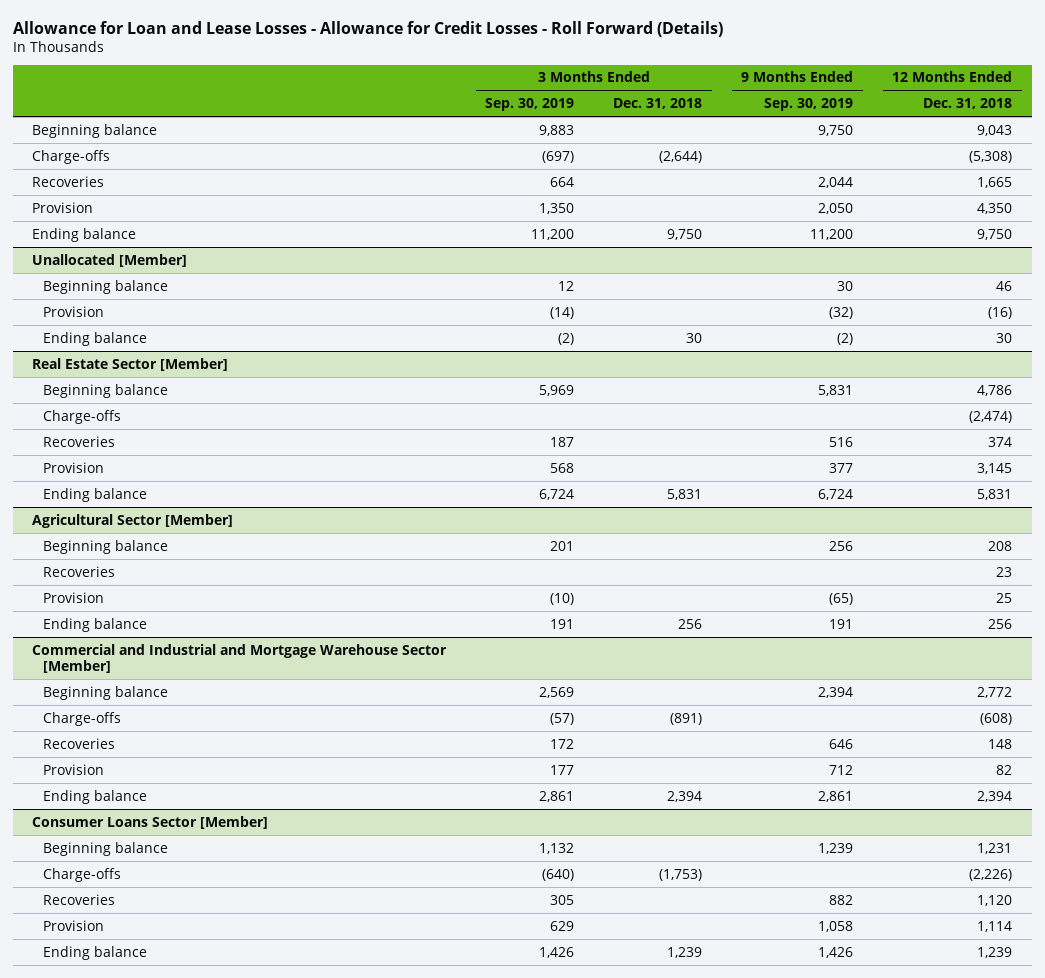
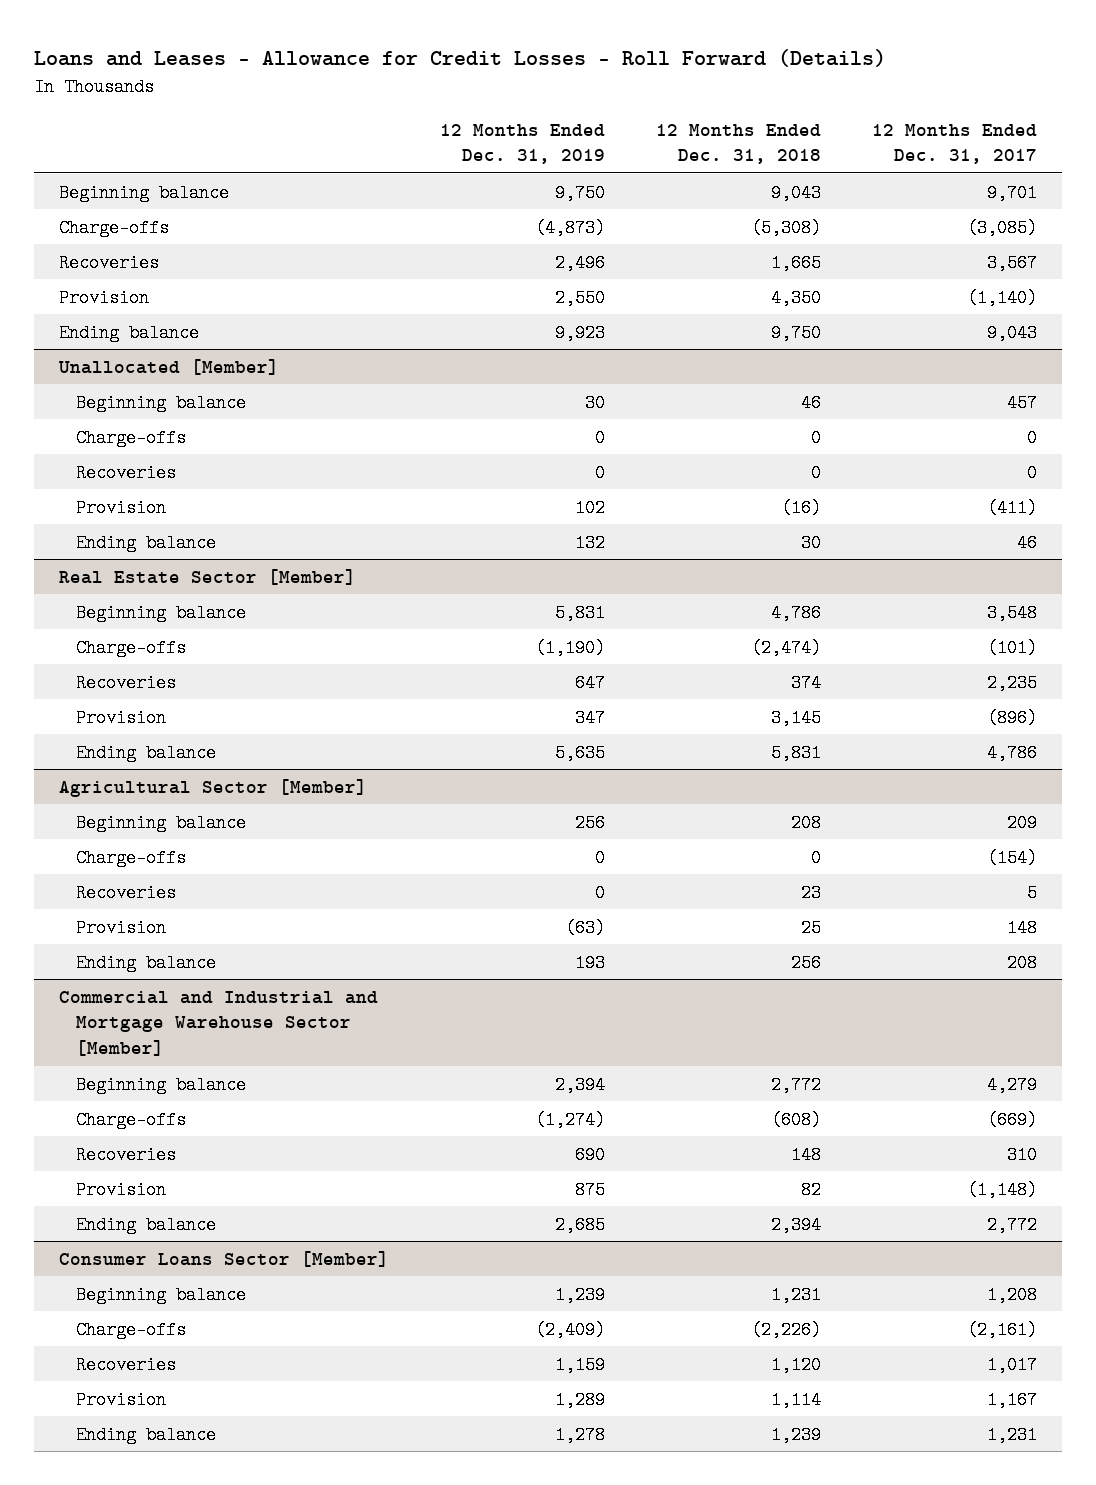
- Allowance for Loan and Lease Losses - Allowance for Credit Losses - Roll Forward (Details)
+ Loans and Leases - Allowance for Credit Losses - Roll Forward (Details)
- | 3 Months Ended Sep. 30, 2019 | 3 Months Ended Dec. 31, 2018 | 9 Months Ended Sep. 30, 2019 | 12 Months Ended Dec. 31, 2018
+ | 12 Months Ended Dec. 31, 2019 | 12 Months Ended Dec. 31, 2018 | 12 Months Ended Dec. 31, 2017
@ Unallocated [Member]
+ Charge-offs | 0 | 0 | 0
+ Recoveries | 0 | 0 | 0
@ Agricultural Sector [Member]
+ Charge-offs | 0 | 0 | (154)

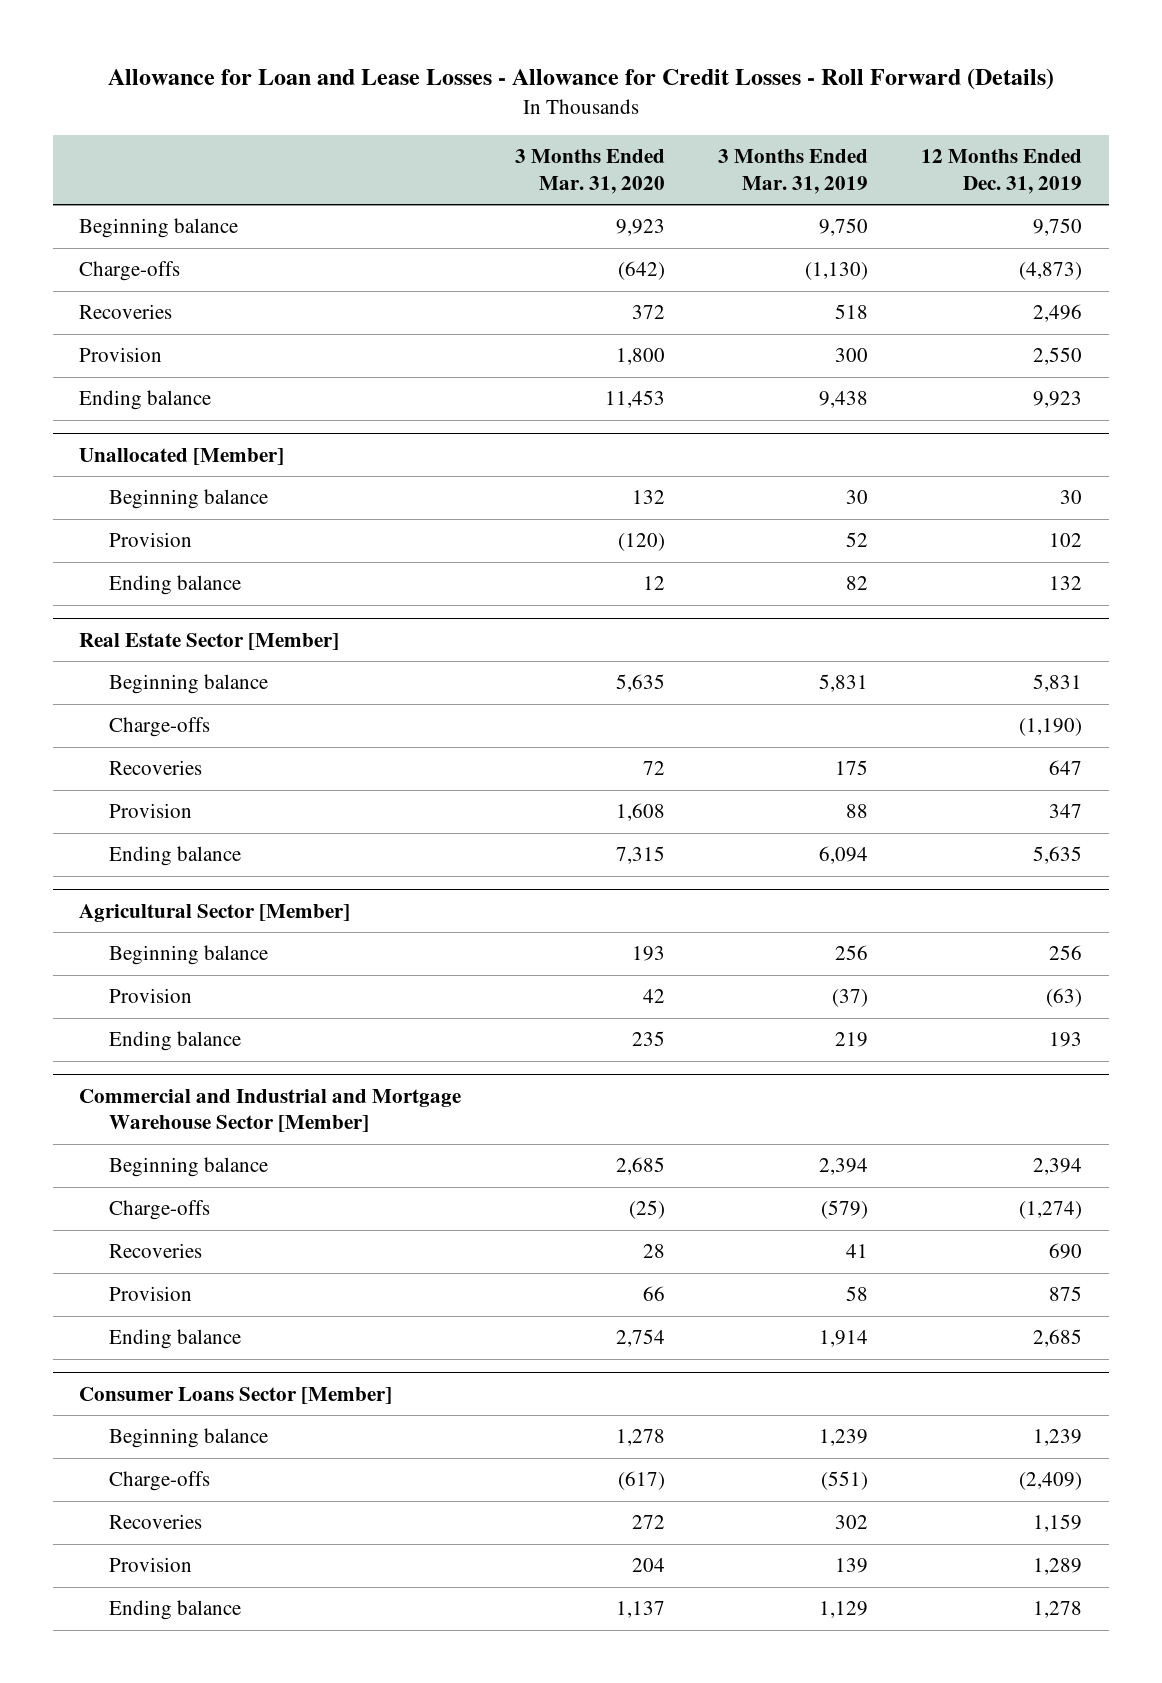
- Loans and Leases - Allowance for Credit Losses - Roll Forward (Details)
+ Allowance for Loan and Lease Losses - Allowance for Credit Losses - Roll Forward (Details)
- | 12 Months Ended Dec. 31, 2019 | 12 Months Ended Dec. 31, 2018 | 12 Months Ended Dec. 31, 2017
+ | 3 Months Ended Mar. 31, 2020 | 3 Months Ended Mar. 31, 2019 | 12 Months Ended Dec. 31, 2019
@ Unallocated [Member]
- Charge-offs | 0 | 0 | 0
- Recoveries | 0 | 0 | 0
@ Agricultural Sector [Member]
- Charge-offs | 0 | 0 | (154)
- Recoveries | 0 | 23 | 5

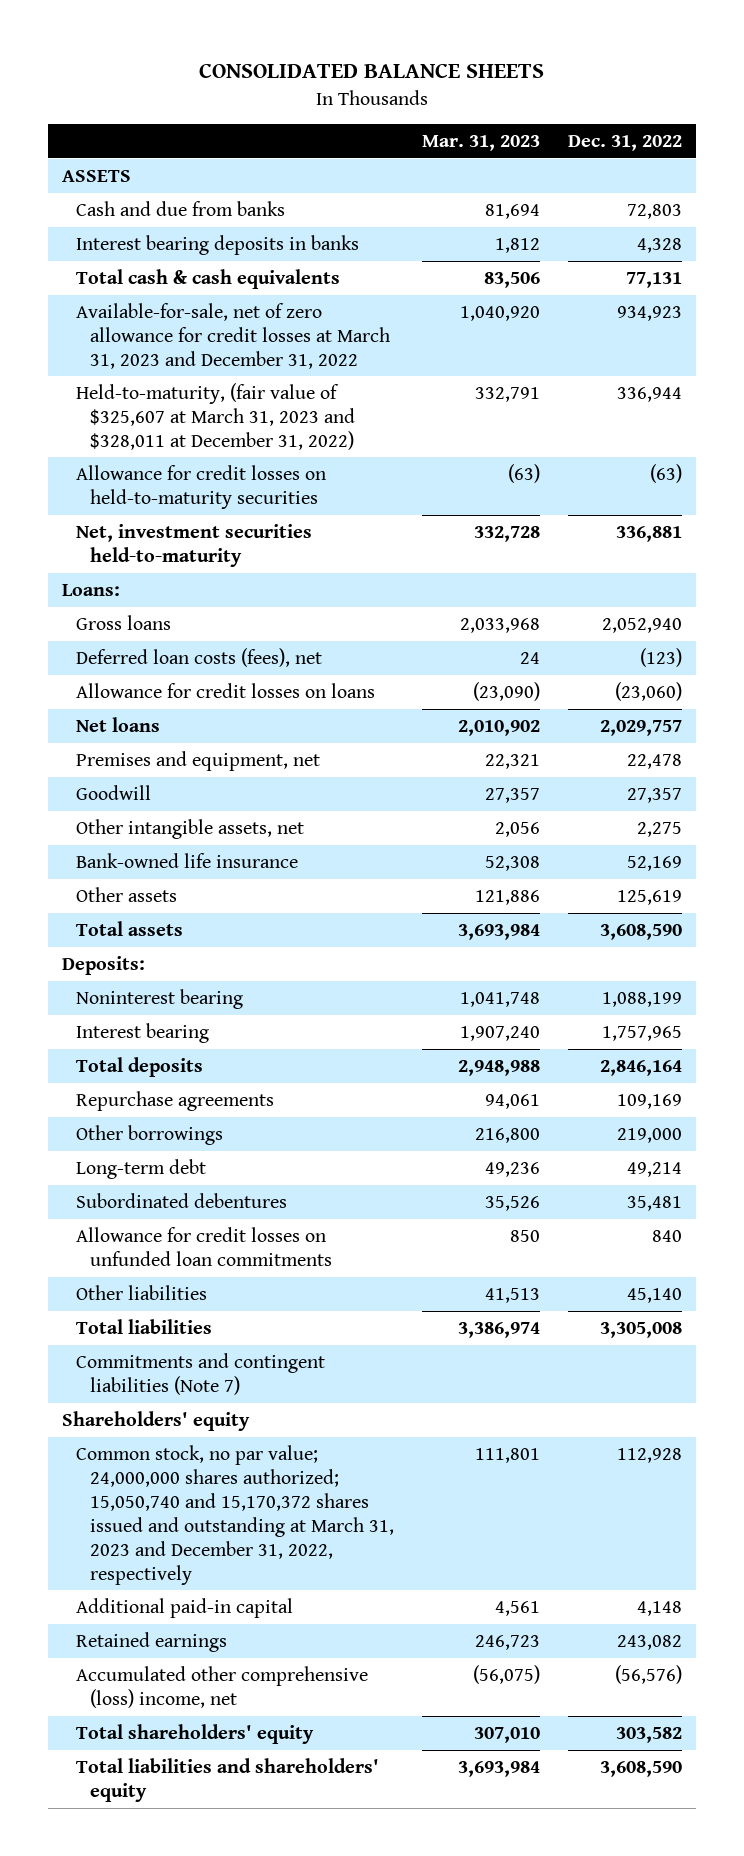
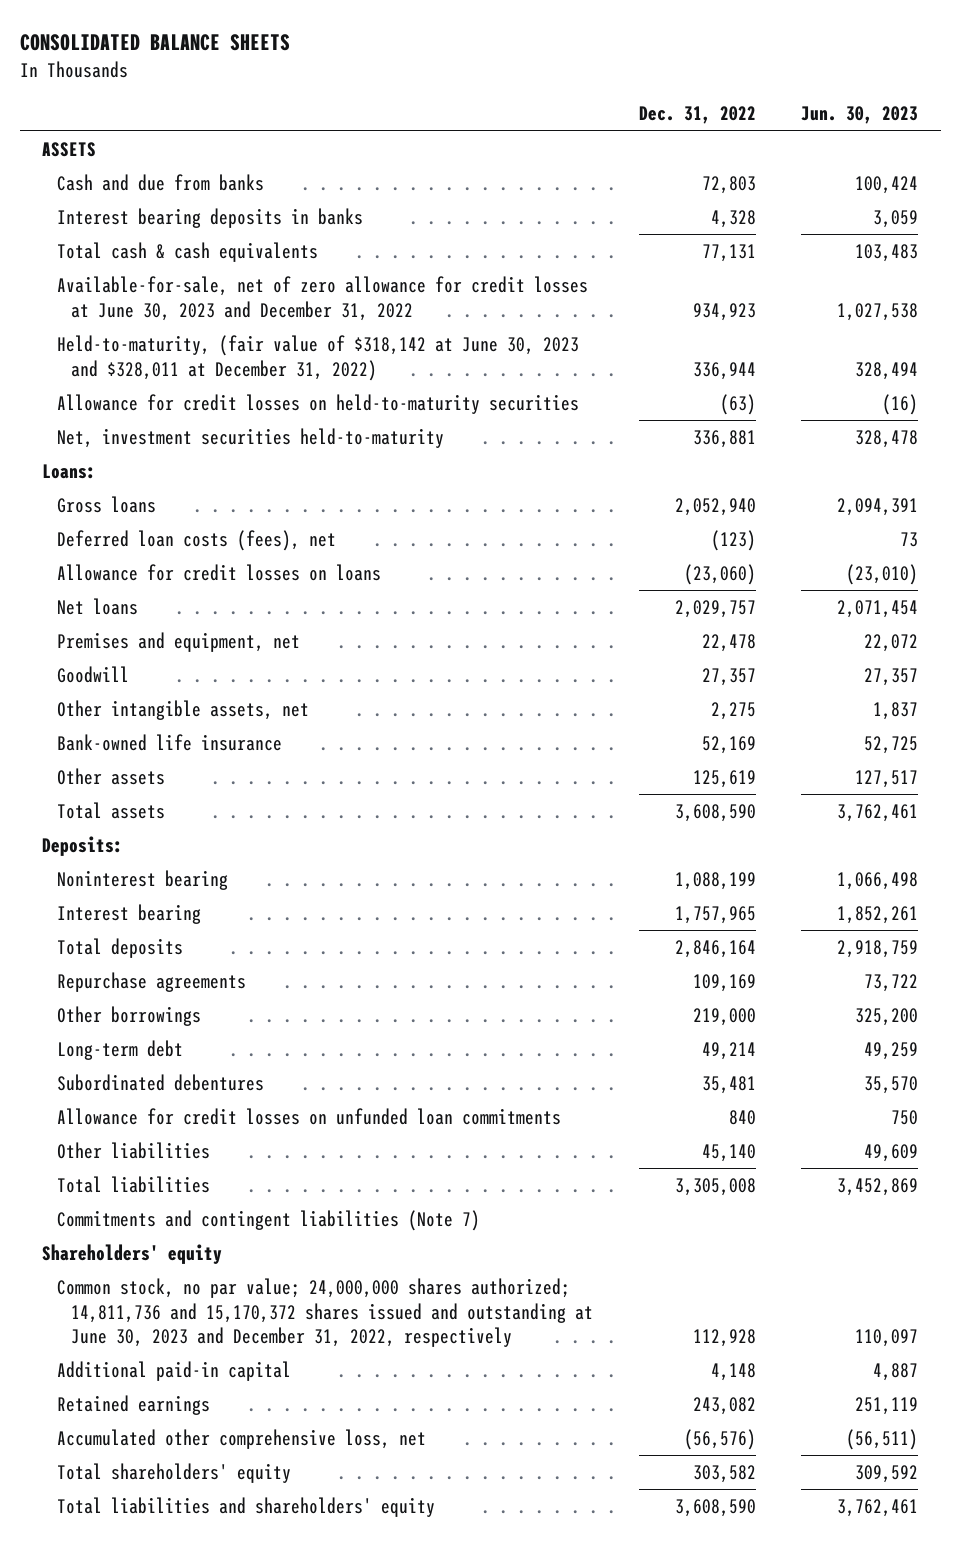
- | Mar. 31, 2023 | Dec. 31, 2022
+ | Dec. 31, 2022 | Jun. 30, 2023
- Available-for-sale, net of zero allowance for credit losses at March 31, 2023 and December 31, 2022 | 1,040,920 | 934,923
- Held-to-maturity, (fair value of $325,607 at March 31, 2023 and $328,011 at December 31, 2022) | 332,791 | 336,944
+ Available-for-sale, net of zero allowance for credit losses at June 30, 2023 and December 31, 2022 | 934,923 | 1,027,538
+ Held-to-maturity, (fair value of $318,142 at June 30, 2023 and $328,011 at December 31, 2022) | 336,944 | 328,494
- Common stock, no par value; 24,000,000 shares authorized; 15,050,740 and 15,170,372 shares issued and outstanding at March 31, 2023 and December 31, 2022, respectively | 111,801 | 112,928
+ Common stock, no par value; 24,000,000 shares authorized; 14,811,736 and 15,170,372 shares issued and outstanding at June 30, 2023 and December 31, 2022, respectively | 112,928 | 110,097
- Accumulated other comprehensive (loss) income, net | (56,075) | (56,576)
+ Accumulated other comprehensive loss, net | (56,576) | (56,511)

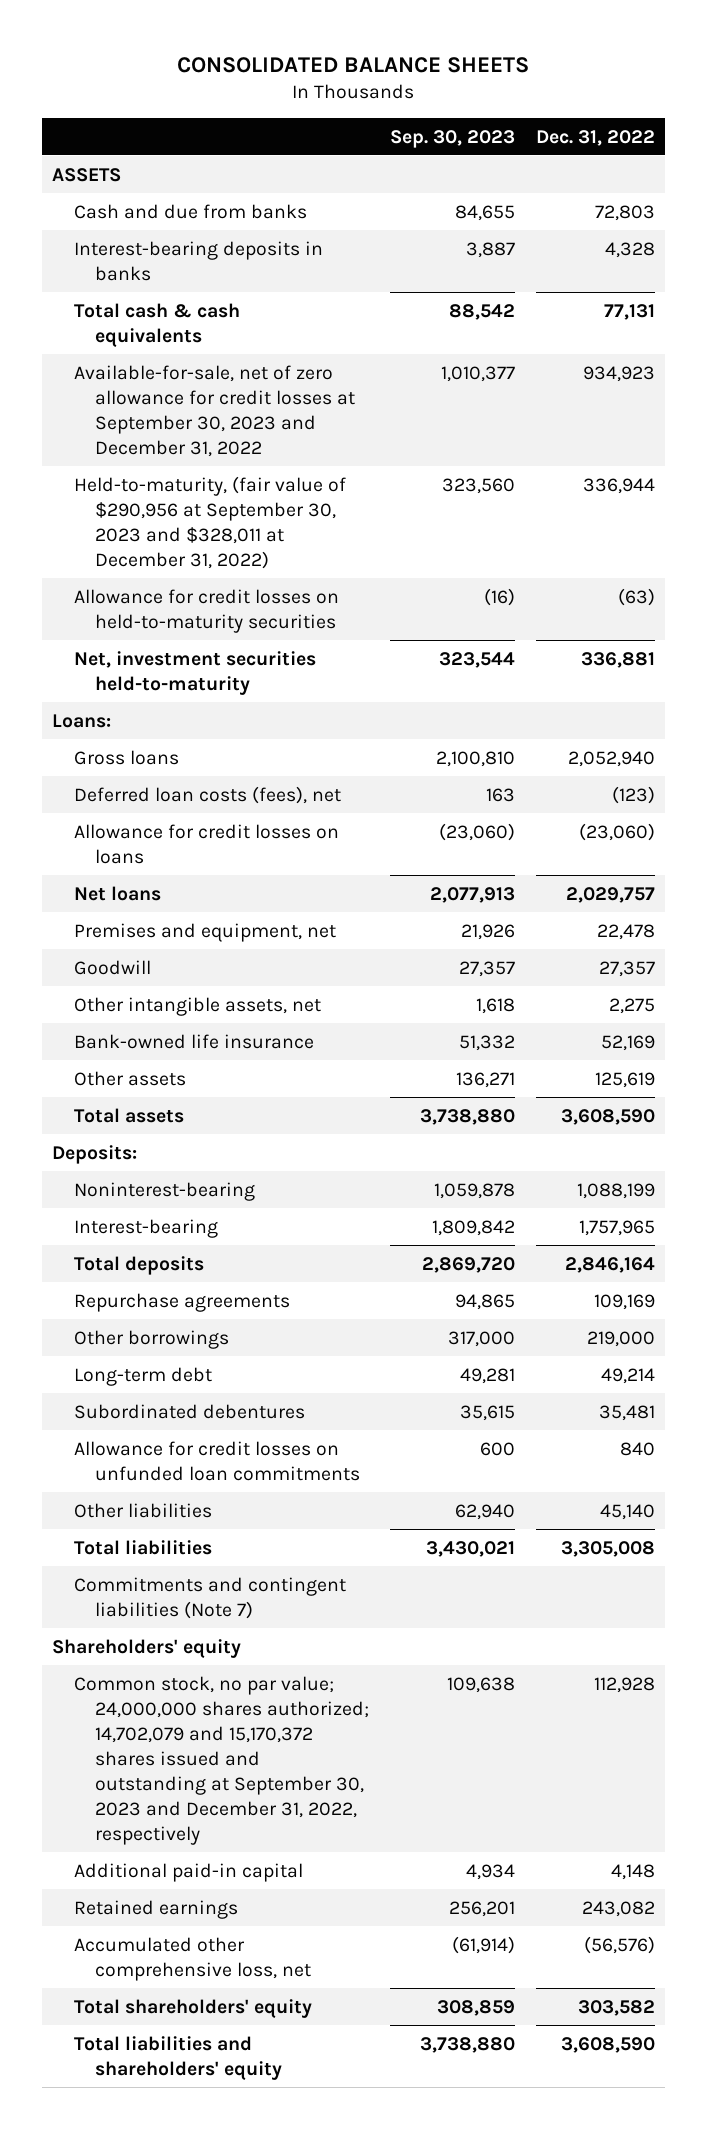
- | Dec. 31, 2022 | Jun. 30, 2023
+ | Sep. 30, 2023 | Dec. 31, 2022
- Interest bearing deposits in banks | 4,328 | 3,059
+ Interest-bearing deposits in banks | 3,887 | 4,328
- Available-for-sale, net of zero allowance for credit losses at June 30, 2023 and December 31, 2022 | 934,923 | 1,027,538
- Held-to-maturity, (fair value of $318,142 at June 30, 2023 and $328,011 at December 31, 2022) | 336,944 | 328,494
+ Available-for-sale, net of zero allowance for credit losses at September 30, 2023 and December 31, 2022 | 1,010,377 | 934,923
+ Held-to-maturity, (fair value of $290,956 at September 30, 2023 and $328,011 at December 31, 2022) | 323,560 | 336,944
- Noninterest bearing | 1,088,199 | 1,066,498
- Interest bearing | 1,757,965 | 1,852,261
+ Noninterest-bearing | 1,059,878 | 1,088,199
+ Interest-bearing | 1,809,842 | 1,757,965
- Common stock, no par value; 24,000,000 shares authorized; 14,811,736 and 15,170,372 shares issued and outstanding at June 30, 2023 and December 31, 2022, respectively | 112,928 | 110,097
+ Common stock, no par value; 24,000,000 shares authorized; 14,702,079 and 15,170,372 shares issued and outstanding at September 30, 2023 and December 31, 2022, respectively | 109,638 | 112,928

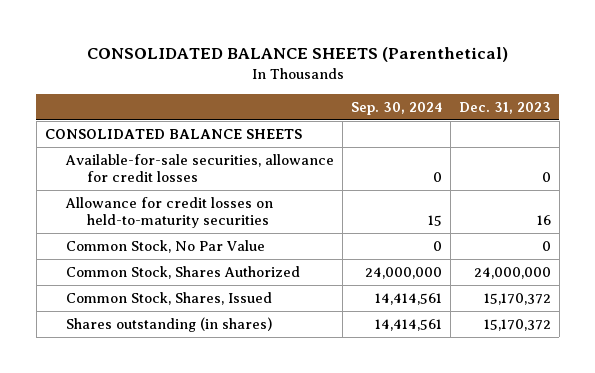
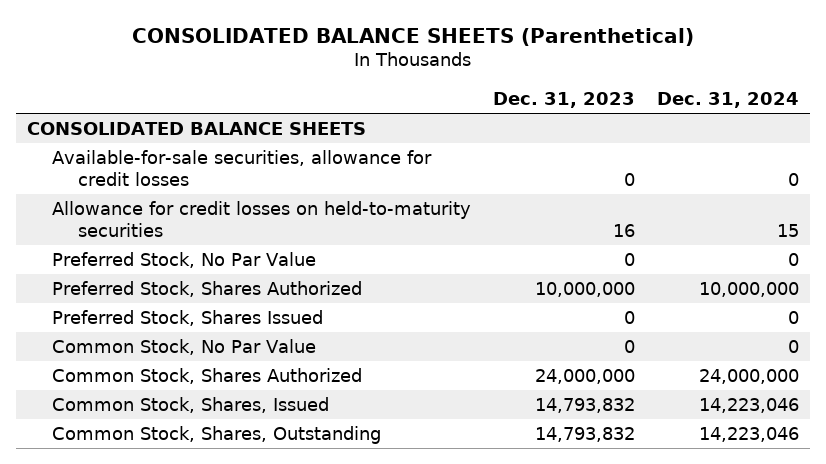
- | Sep. 30, 2024 | Dec. 31, 2023
+ | Dec. 31, 2023 | Dec. 31, 2024
+ Preferred Stock, No Par Value | 0 | 0
+ Preferred Stock, Shares Authorized | 10,000,000 | 10,000,000
+ Preferred Stock, Shares Issued | 0 | 0
- Common Stock, Shares, Issued | 14,414,561 | 15,170,372
- Shares outstanding (in shares) | 14,414,561 | 15,170,372
+ Common Stock, Shares, Issued | 14,793,832 | 14,223,046
+ Common Stock, Shares, Outstanding | 14,793,832 | 14,223,046

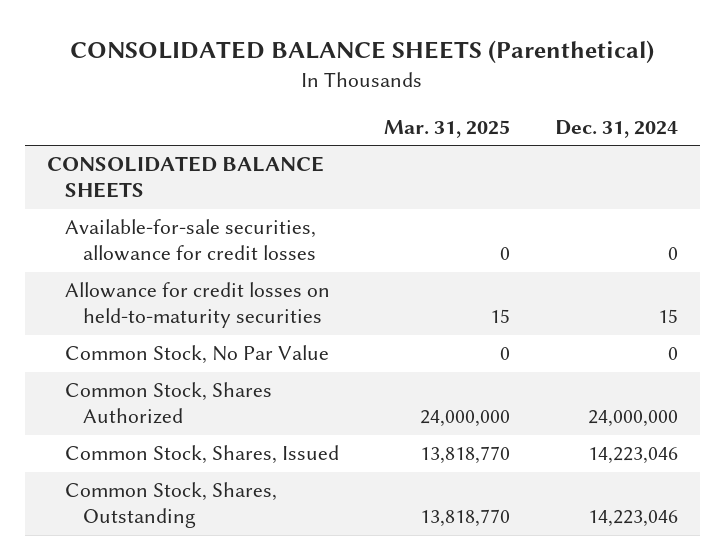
- | Dec. 31, 2023 | Dec. 31, 2024
+ | Mar. 31, 2025 | Dec. 31, 2024
- Preferred Stock, No Par Value | 0 | 0
- Preferred Stock, Shares Authorized | 10,000,000 | 10,000,000
- Preferred Stock, Shares Issued | 0 | 0

